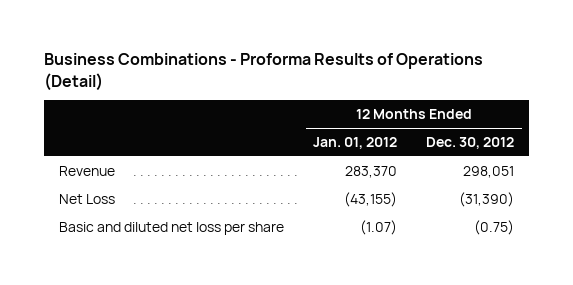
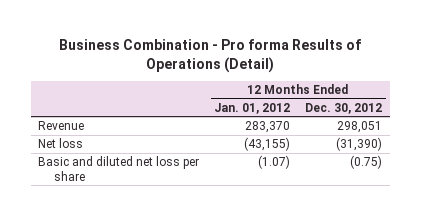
- Business Combinations - Proforma Results of Operations (Detail)
+ Business Combination - Pro forma Results of Operations (Detail)
- Net Loss | (43,155) | (31,390)
+ Net loss | (43,155) | (31,390)

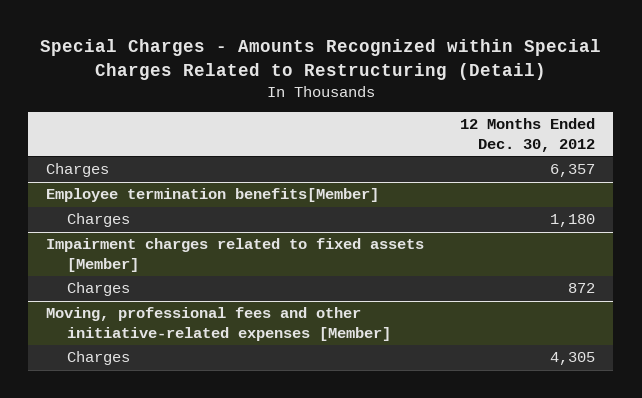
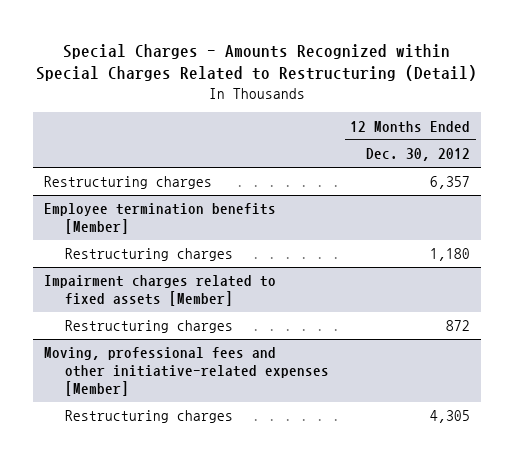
- Charges | 6,357
- Employee termination benefits[Member]
- Charges | 1,180
+ Restructuring charges | 6,357
+ Employee termination benefits [Member]
+ Restructuring charges | 1,180
@ Impairment charges related to fixed assets [Member]
- Charges | 872
+ Restructuring charges | 872
@ Moving, professional fees and other initiative-related expenses [Member]
- Charges | 4,305
+ Restructuring charges | 4,305

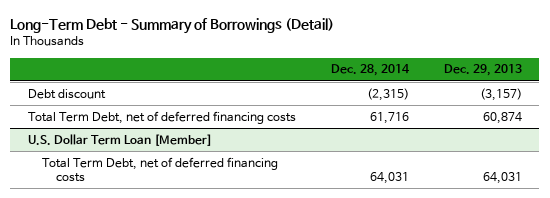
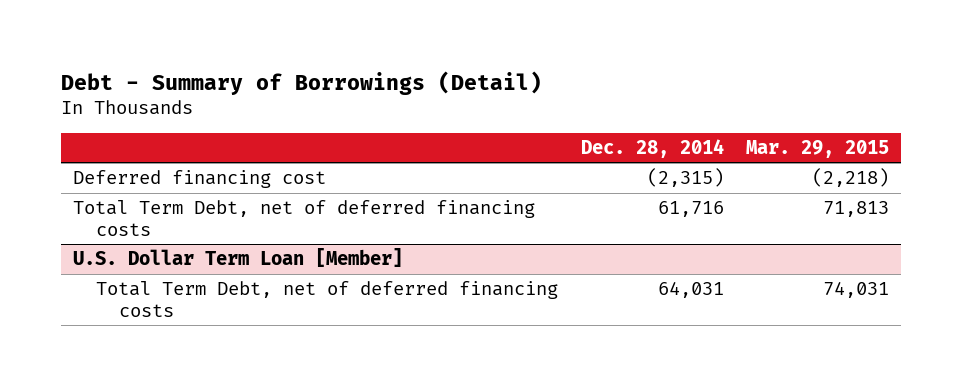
- Long-Term Debt - Summary of Borrowings (Detail)
+ Debt - Summary of Borrowings (Detail)
- | Dec. 28, 2014 | Dec. 29, 2013
+ | Dec. 28, 2014 | Mar. 29, 2015
- Debt discount | (2,315) | (3,157)
+ Deferred financing cost | (2,315) | (2,218)

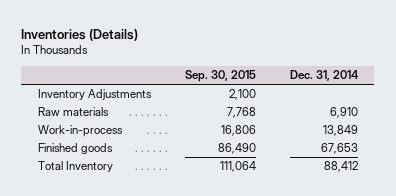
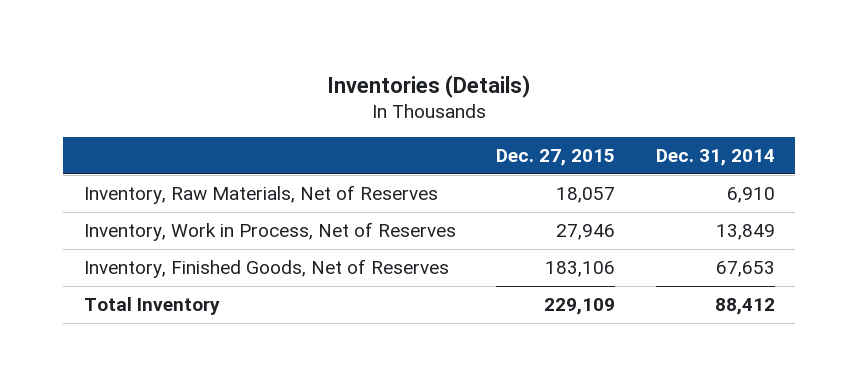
- | Sep. 30, 2015 | Dec. 31, 2014
+ | Dec. 27, 2015 | Dec. 31, 2014
- Inventory Adjustments | 2,100 |
- Raw materials | 7,768 | 6,910
- Work-in-process | 16,806 | 13,849
- Finished goods | 86,490 | 67,653
+ Inventory, Raw Materials, Net of Reserves | 18,057 | 6,910
+ Inventory, Work in Process, Net of Reserves | 27,946 | 13,849
+ Inventory, Finished Goods, Net of Reserves | 183,106 | 67,653

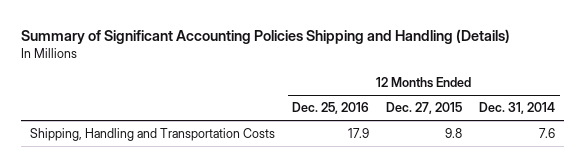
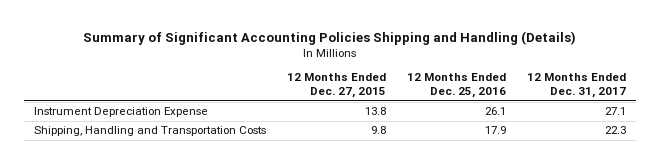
- | 12 Months Ended Dec. 25, 2016 | 12 Months Ended Dec. 27, 2015 | 12 Months Ended Dec. 31, 2014
+ | 12 Months Ended Dec. 27, 2015 | 12 Months Ended Dec. 25, 2016 | 12 Months Ended Dec. 31, 2017
+ Instrument Depreciation Expense | 13.8 | 26.1 | 27.1

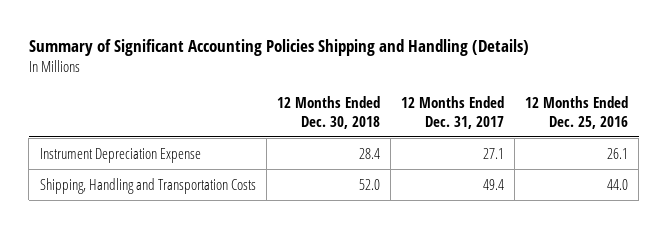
- | 12 Months Ended Dec. 27, 2015 | 12 Months Ended Dec. 25, 2016 | 12 Months Ended Dec. 31, 2017
+ | 12 Months Ended Dec. 30, 2018 | 12 Months Ended Dec. 31, 2017 | 12 Months Ended Dec. 25, 2016
- Shipping, Handling and Transportation Costs | 9.8 | 17.9 | 22.3
+ Shipping, Handling and Transportation Costs | 52.0 | 49.4 | 44.0

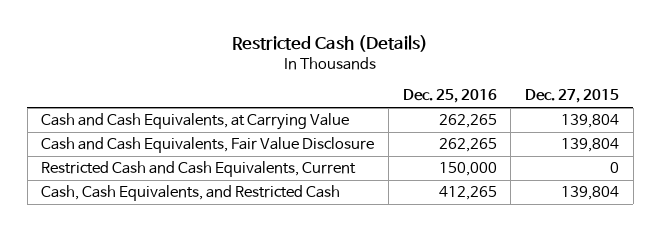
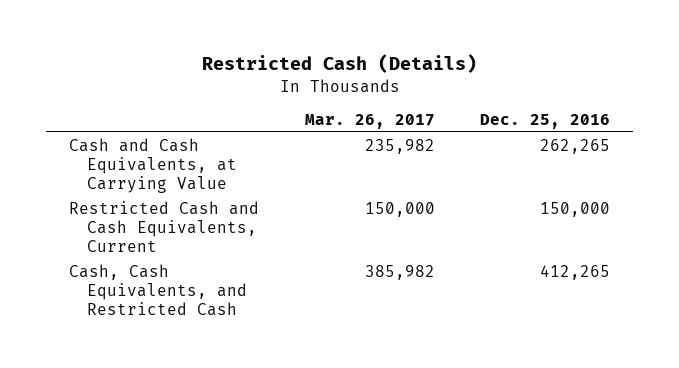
- | Dec. 25, 2016 | Dec. 27, 2015
+ | Mar. 26, 2017 | Dec. 25, 2016
- Cash and Cash Equivalents, Fair Value Disclosure | 262,265 | 139,804

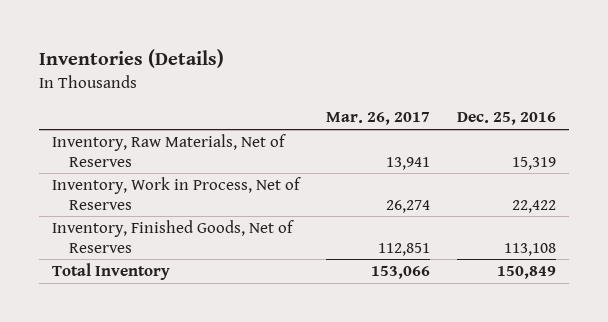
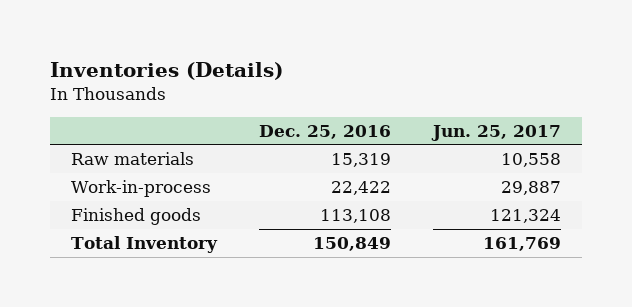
- | Mar. 26, 2017 | Dec. 25, 2016
+ | Dec. 25, 2016 | Jun. 25, 2017
- Inventory, Raw Materials, Net of Reserves | 13,941 | 15,319
- Inventory, Work in Process, Net of Reserves | 26,274 | 22,422
- Inventory, Finished Goods, Net of Reserves | 112,851 | 113,108
+ Raw materials | 15,319 | 10,558
+ Work-in-process | 22,422 | 29,887
+ Finished goods | 113,108 | 121,324

